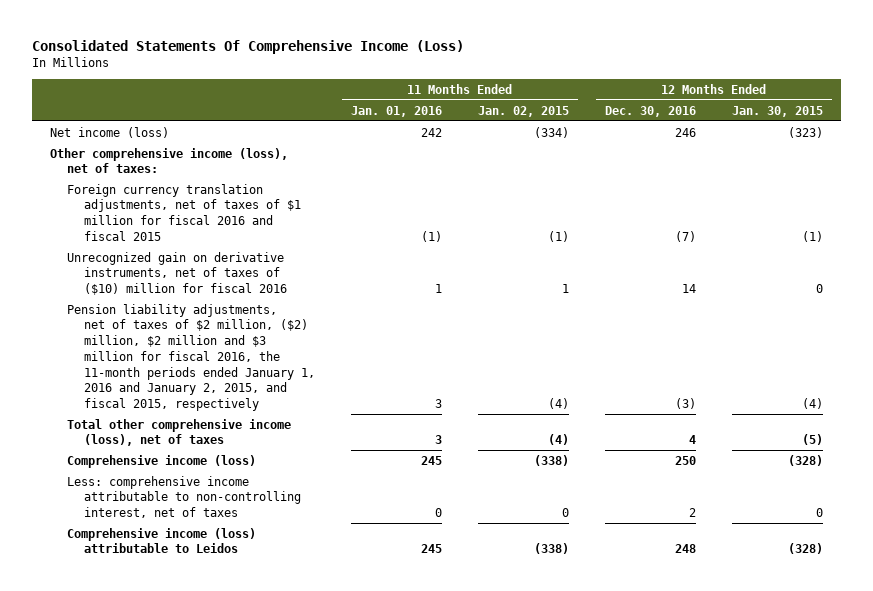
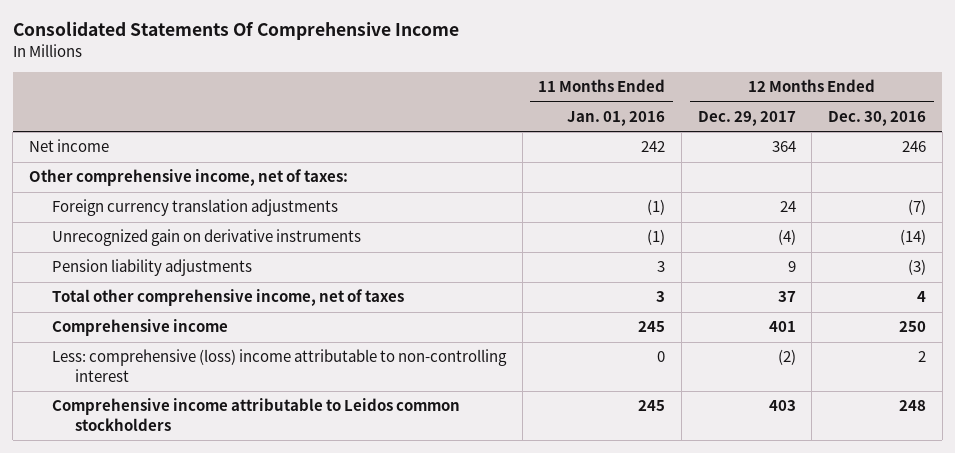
- Consolidated Statements Of Comprehensive Income (Loss)
+ Consolidated Statements Of Comprehensive Income
- | 11 Months Ended Jan. 01, 2016 | 11 Months Ended Jan. 02, 2015 | 12 Months Ended Dec. 30, 2016 | 12 Months Ended Jan. 30, 2015
+ | 11 Months Ended Jan. 01, 2016 | 12 Months Ended Dec. 29, 2017 | 12 Months Ended Dec. 30, 2016
- Net income (loss) | 242 | (334) | 246 | (323)
- Other comprehensive income (loss), net of taxes:
- Foreign currency translation adjustments, net of taxes of $1 million for fiscal 2016 and fiscal 2015 | (1) | (1) | (7) | (1)
- Unrecognized gain on derivative instruments, net of taxes of ($10) million for fiscal 2016 | 1 | 1 | 14 | 0
- Pension liability adjustments, net of taxes of $2 million, ($2) million, $2 million and $3 million for fiscal 2016, the 11-month periods ended January 1, 2016 and January 2, 2015, and fiscal 2015, respectively | 3 | (4) | (3) | (4)
- Total other comprehensive income (loss), net of taxes | 3 | (4) | 4 | (5)
- Comprehensive income (loss) | 245 | (338) | 250 | (328)
- Less: comprehensive income attributable to non-controlling interest, net of taxes | 0 | 0 | 2 | 0
- Comprehensive income (loss) attributable to Leidos | 245 | (338) | 248 | (328)
+ Net income | 242 | 364 | 246
+ Other comprehensive income, net of taxes:
+ Foreign currency translation adjustments | (1) | 24 | (7)
+ Unrecognized gain on derivative instruments | (1) | (4) | (14)
+ Pension liability adjustments | 3 | 9 | (3)
+ Total other comprehensive income, net of taxes | 3 | 37 | 4
+ Comprehensive income | 245 | 401 | 250
+ Less: comprehensive (loss) income attributable to non-controlling interest | 0 | (2) | 2
+ Comprehensive income attributable to Leidos common stockholders | 245 | 403 | 248

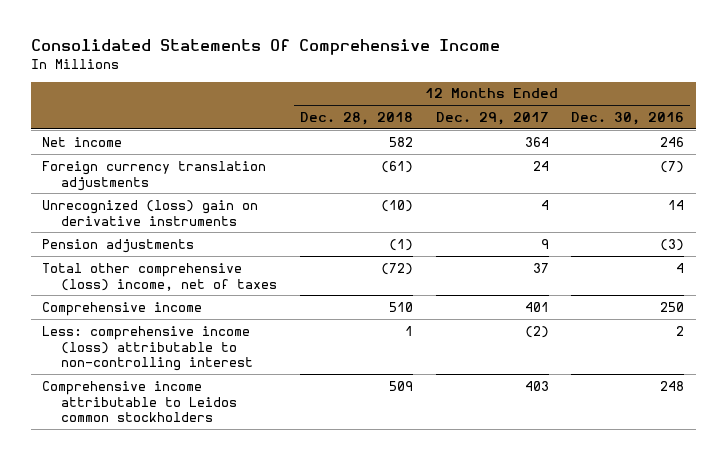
- | 11 Months Ended Jan. 01, 2016 | 12 Months Ended Dec. 29, 2017 | 12 Months Ended Dec. 30, 2016
+ | 12 Months Ended Dec. 28, 2018 | 12 Months Ended Dec. 29, 2017 | 12 Months Ended Dec. 30, 2016
- Other comprehensive income, net of taxes:
- Unrecognized gain on derivative instruments | (1) | (4) | (14)
- Pension liability adjustments | 3 | 9 | (3)
- Total other comprehensive income, net of taxes | 3 | 37 | 4
+ Unrecognized (loss) gain on derivative instruments | (10) | 4 | 14
+ Pension adjustments | (1) | 9 | (3)
+ Total other comprehensive (loss) income, net of taxes | (72) | 37 | 4
- Less: comprehensive (loss) income attributable to non-controlling interest | 0 | (2) | 2
+ Less: comprehensive income (loss) attributable to non-controlling interest | 1 | (2) | 2

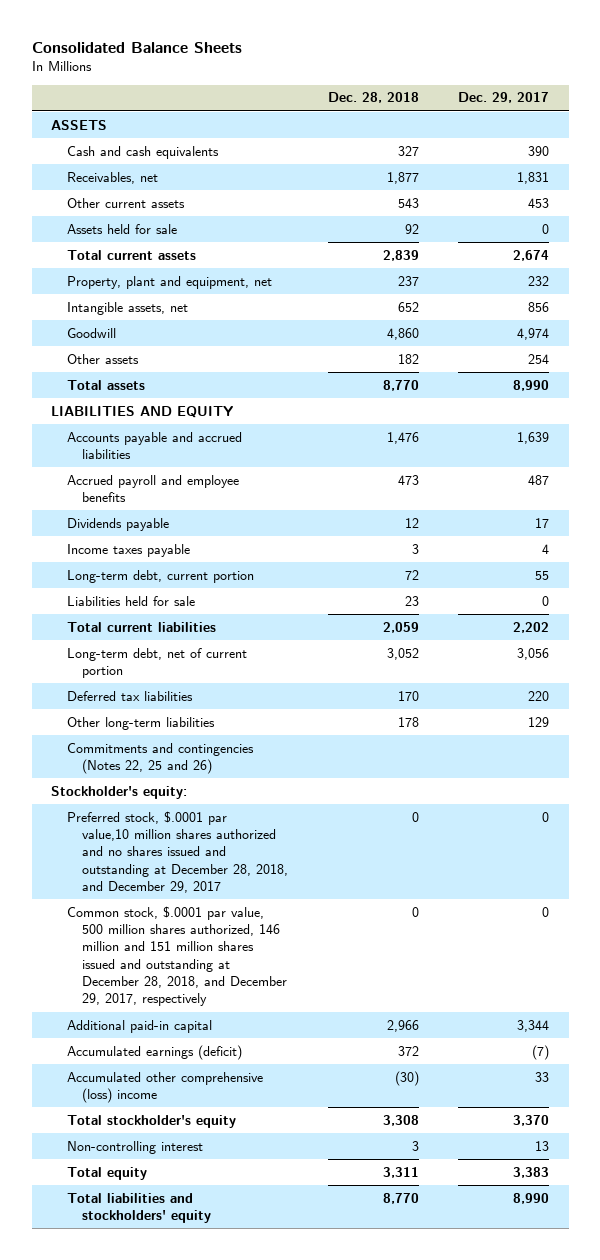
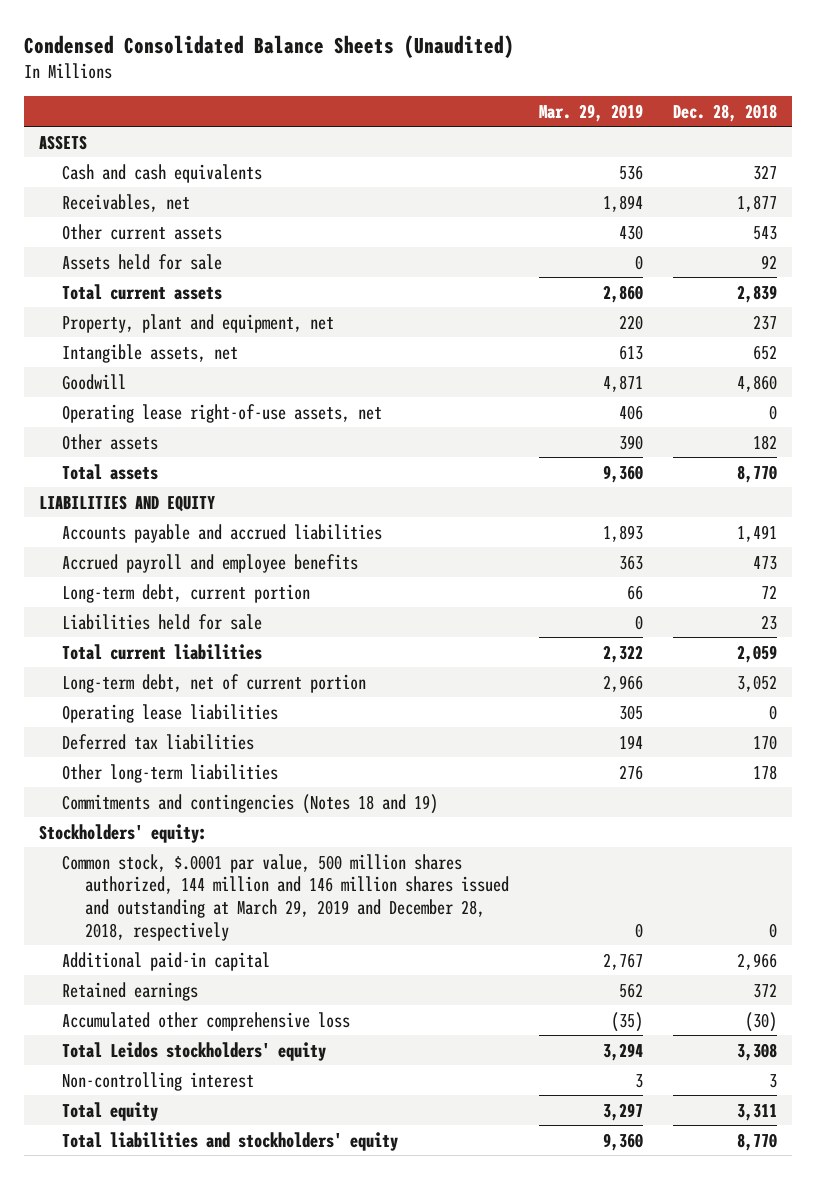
- Consolidated Balance Sheets
+ Condensed Consolidated Balance Sheets (Unaudited)
- | Dec. 28, 2018 | Dec. 29, 2017
+ | Mar. 29, 2019 | Dec. 28, 2018
+ Operating lease right-of-use assets, net | 406 | 0
- Accounts payable and accrued liabilities | 1,476 | 1,639
+ Accounts payable and accrued liabilities | 1,893 | 1,491
- Dividends payable | 12 | 17
- Income taxes payable | 3 | 4
+ Operating lease liabilities | 305 | 0
- Commitments and contingencies (Notes 22, 25 and 26)
- Stockholder's equity:
- Preferred stock, $.0001 par value,10 million shares authorized and no shares issued and outstanding at December 28, 2018, and December 29, 2017 | 0 | 0
- Common stock, $.0001 par value, 500 million shares authorized, 146 million and 151 million shares issued and outstanding at December 28, 2018, and December 29, 2017, respectively | 0 | 0
+ Commitments and contingencies (Notes 18 and 19)
+ Stockholders' equity:
+ Common stock, $.0001 par value, 500 million shares authorized, 144 million and 146 million shares issued and outstanding at March 29, 2019 and December 28, 2018, respectively | 0 | 0
- Accumulated earnings (deficit) | 372 | (7)
- Accumulated other comprehensive (loss) income | (30) | 33
- Total stockholder's equity | 3,308 | 3,370
+ Retained earnings | 562 | 372
+ Accumulated other comprehensive loss | (35) | (30)
+ Total Leidos stockholders' equity | 3,294 | 3,308

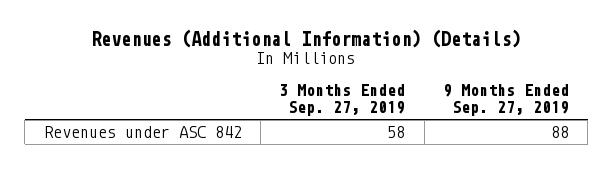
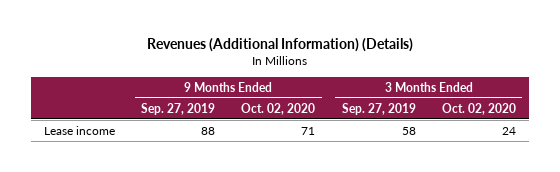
- | 3 Months Ended Sep. 27, 2019 | 9 Months Ended Sep. 27, 2019
+ | 9 Months Ended Sep. 27, 2019 | 9 Months Ended Oct. 02, 2020 | 3 Months Ended Sep. 27, 2019 | 3 Months Ended Oct. 02, 2020
- Revenues under ASC 842 | 58 | 88
+ Lease income | 88 | 71 | 58 | 24

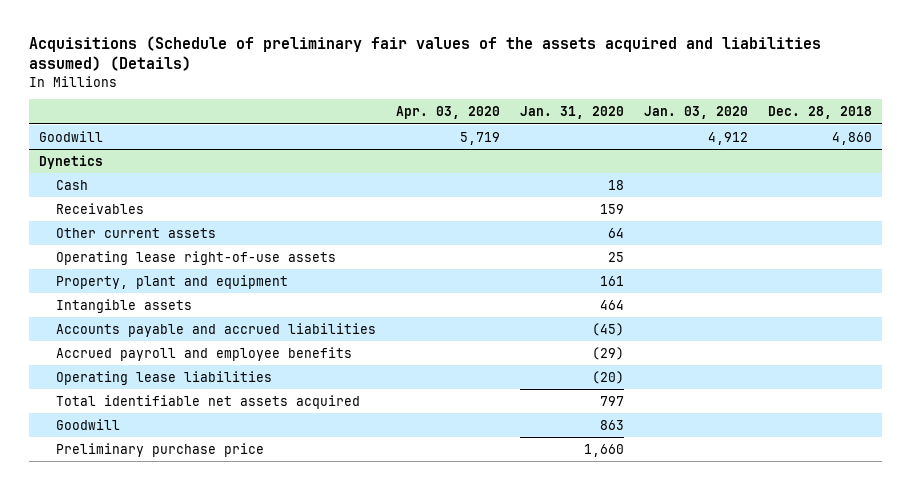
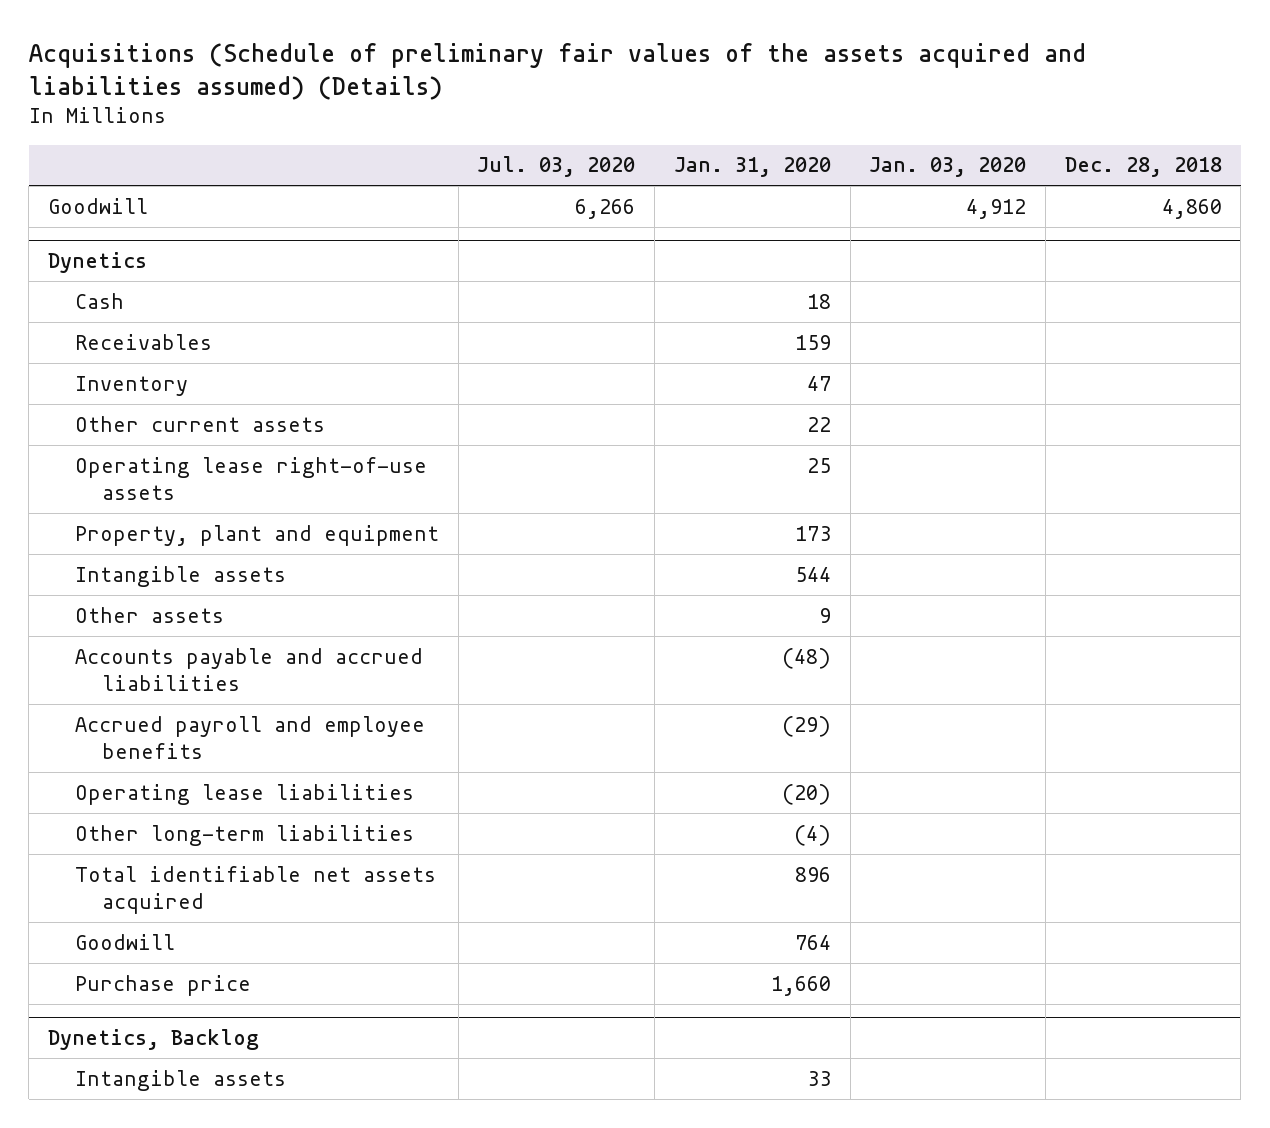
- | Apr. 03, 2020 | Jan. 31, 2020 | Jan. 03, 2020 | Dec. 28, 2018
+ | Jul. 03, 2020 | Jan. 31, 2020 | Jan. 03, 2020 | Dec. 28, 2018
@ Dynetics
- Other current assets | | 64 | |
+ Inventory | | 47 | |
+ Other current assets | | 22 | |
- Property, plant and equipment | | 161 | |
- Intangible assets | | 464 | |
- Accounts payable and accrued liabilities | | (45) | |
+ Property, plant and equipment | | 173 | |
+ Intangible assets | | 544 | |
+ Other assets | | 9 | |
+ Accounts payable and accrued liabilities | | (48) | |
- Total identifiable net assets acquired | | 797 | |
- Goodwill | | 863 | |
- Preliminary purchase price | | 1,660 | |
+ Other long-term liabilities | | (4) | |
+ Total identifiable net assets acquired | | 896 | |
+ Goodwill | | 764 | |
+ Purchase price | | 1,660 | |
+ Dynetics, Backlog
+ Intangible assets | | 33 | |

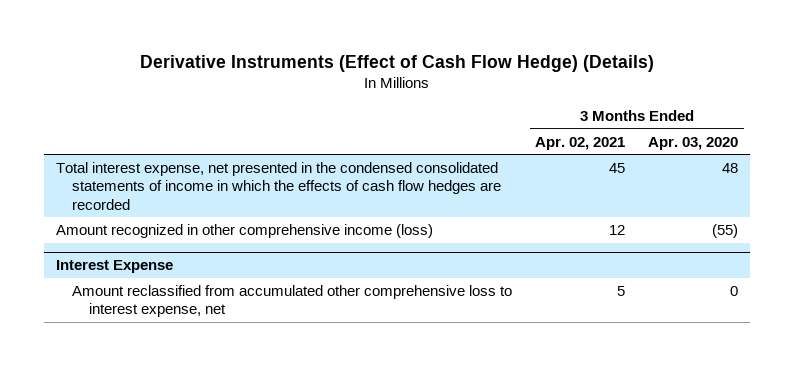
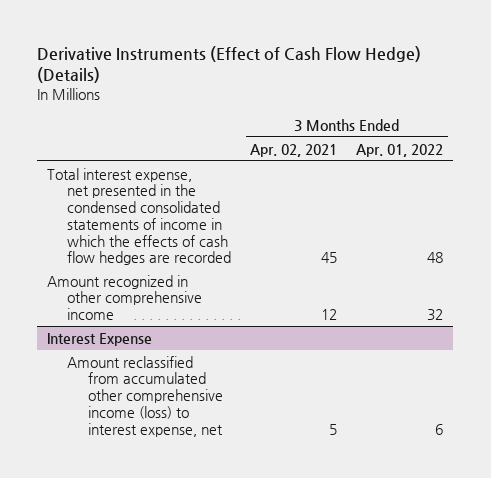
- | 3 Months Ended Apr. 02, 2021 | 3 Months Ended Apr. 03, 2020
+ | 3 Months Ended Apr. 02, 2021 | 3 Months Ended Apr. 01, 2022
- Amount recognized in other comprehensive income (loss) | 12 | (55)
+ Amount recognized in other comprehensive income | 12 | 32
@ Interest Expense
- Amount reclassified from accumulated other comprehensive loss to interest expense, net | 5 | 0
+ Amount reclassified from accumulated other comprehensive income (loss) to interest expense, net | 5 | 6

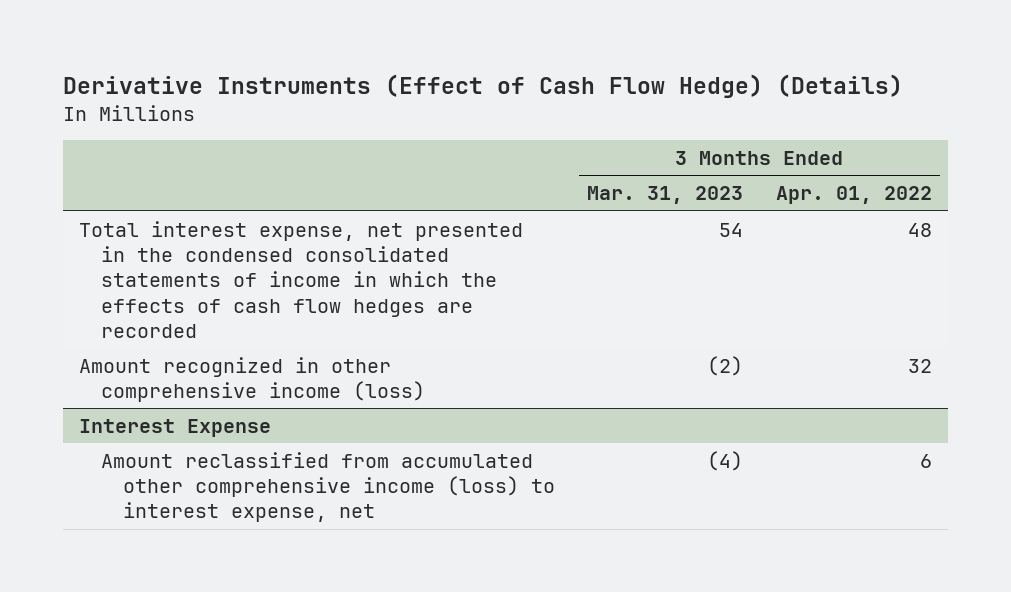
- | 3 Months Ended Apr. 02, 2021 | 3 Months Ended Apr. 01, 2022
+ | 3 Months Ended Mar. 31, 2023 | 3 Months Ended Apr. 01, 2022
- Amount recognized in other comprehensive income | 12 | 32
+ Amount recognized in other comprehensive income (loss) | (2) | 32

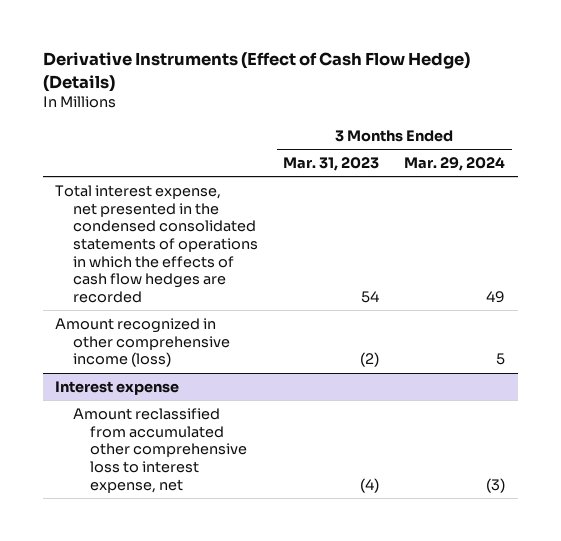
- | 3 Months Ended Mar. 31, 2023 | 3 Months Ended Apr. 01, 2022
+ | 3 Months Ended Mar. 31, 2023 | 3 Months Ended Mar. 29, 2024
- Total interest expense, net presented in the condensed consolidated statements of income in which the effects of cash flow hedges are recorded | 54 | 48
+ Total interest expense, net presented in the condensed consolidated statements of operations in which the effects of cash flow hedges are recorded | 54 | 49
- Interest Expense
- Amount reclassified from accumulated other comprehensive income (loss) to interest expense, net | (4) | 6
+ Interest expense
+ Amount reclassified from accumulated other comprehensive loss to interest expense, net | (4) | (3)

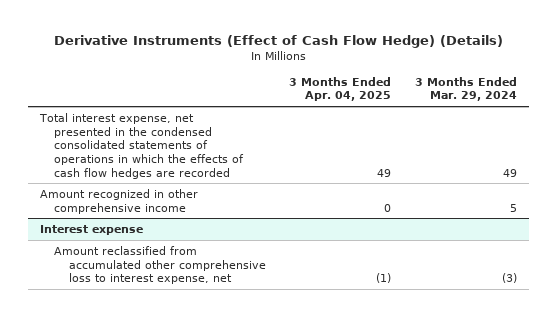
- | 3 Months Ended Mar. 31, 2023 | 3 Months Ended Mar. 29, 2024
+ | 3 Months Ended Apr. 04, 2025 | 3 Months Ended Mar. 29, 2024
- Amount recognized in other comprehensive income (loss) | (2) | 5
+ Amount recognized in other comprehensive income | 0 | 5

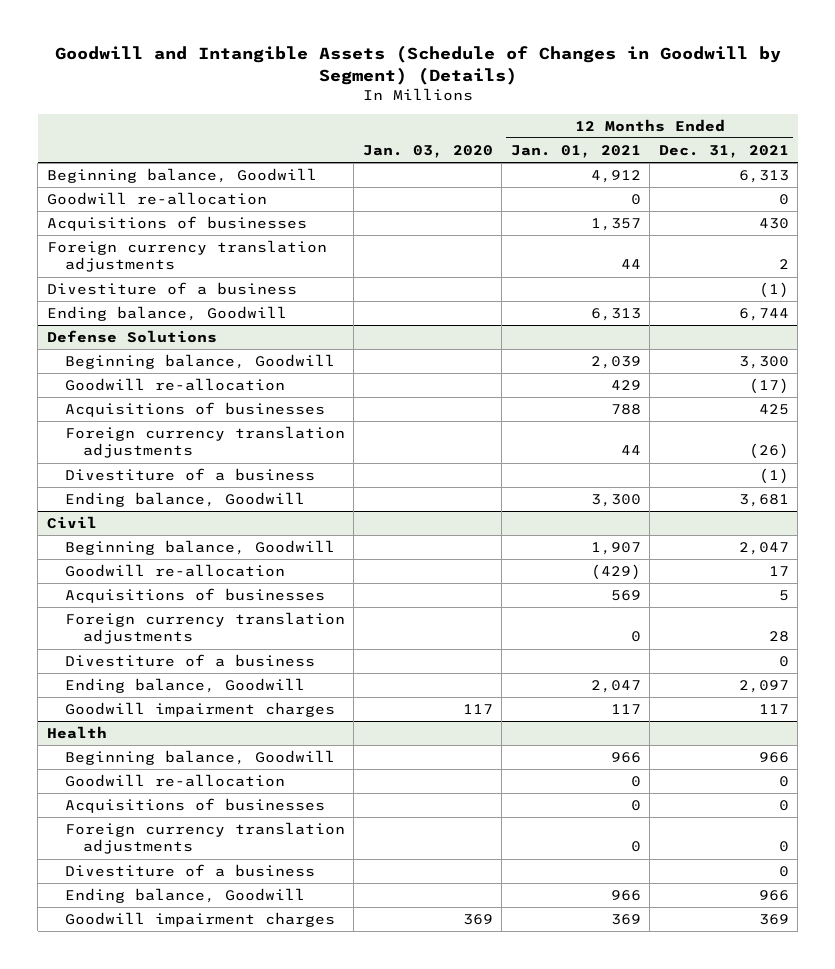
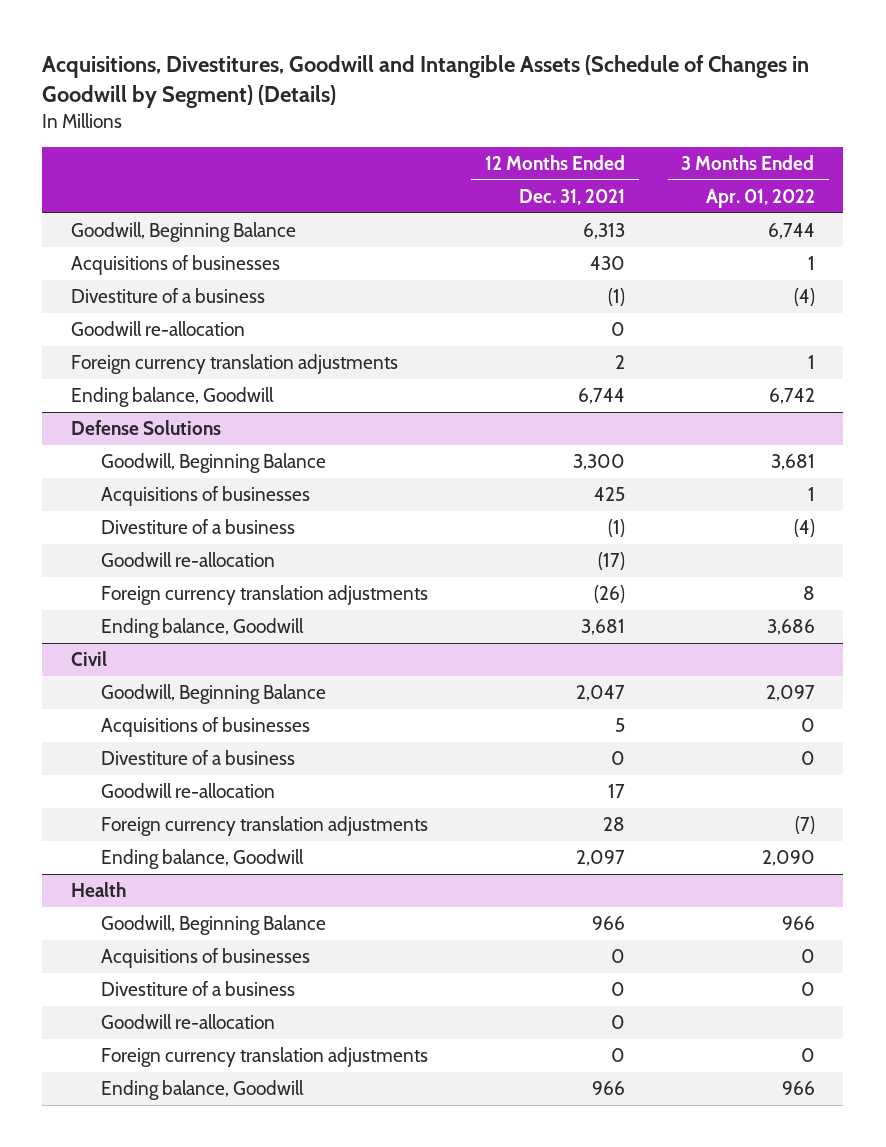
- Goodwill and Intangible Assets (Schedule of Changes in Goodwill by Segment) (Details)
+ Acquisitions, Divestitures, Goodwill and Intangible Assets (Schedule of Changes in Goodwill by Segment) (Details)
- | Jan. 03, 2020 | 12 Months Ended Jan. 01, 2021 | 12 Months Ended Dec. 31, 2021
+ | 12 Months Ended Dec. 31, 2021 | 3 Months Ended Apr. 01, 2022
- Beginning balance, Goodwill | | 4,912 | 6,313
+ Goodwill, Beginning Balance | 6,313 | 6,744
moved down: Goodwill re-allocation | 0 |
moved down: Foreign currency translation adjustments | 2 | 1
@ Defense Solutions
- Beginning balance, Goodwill | | 2,039 | 3,300
+ Goodwill, Beginning Balance | 3,300 | 3,681
moved down: Goodwill re-allocation | (17) |
moved down: Foreign currency translation adjustments | (26) | 8
@ Civil
- Beginning balance, Goodwill | | 1,907 | 2,047
+ Goodwill, Beginning Balance | 2,047 | 2,097
moved down: Goodwill re-allocation | 17 |
moved down: Foreign currency translation adjustments | 28 | (7)
- Goodwill impairment charges | 117 | 117 | 117
@ Health
- Beginning balance, Goodwill | | 966 | 966
+ Goodwill, Beginning Balance | 966 | 966
moved down: Goodwill re-allocation | 0 |
moved down: Foreign currency translation adjustments | 0 | 0
- Goodwill impairment charges | 369 | 369 | 369

